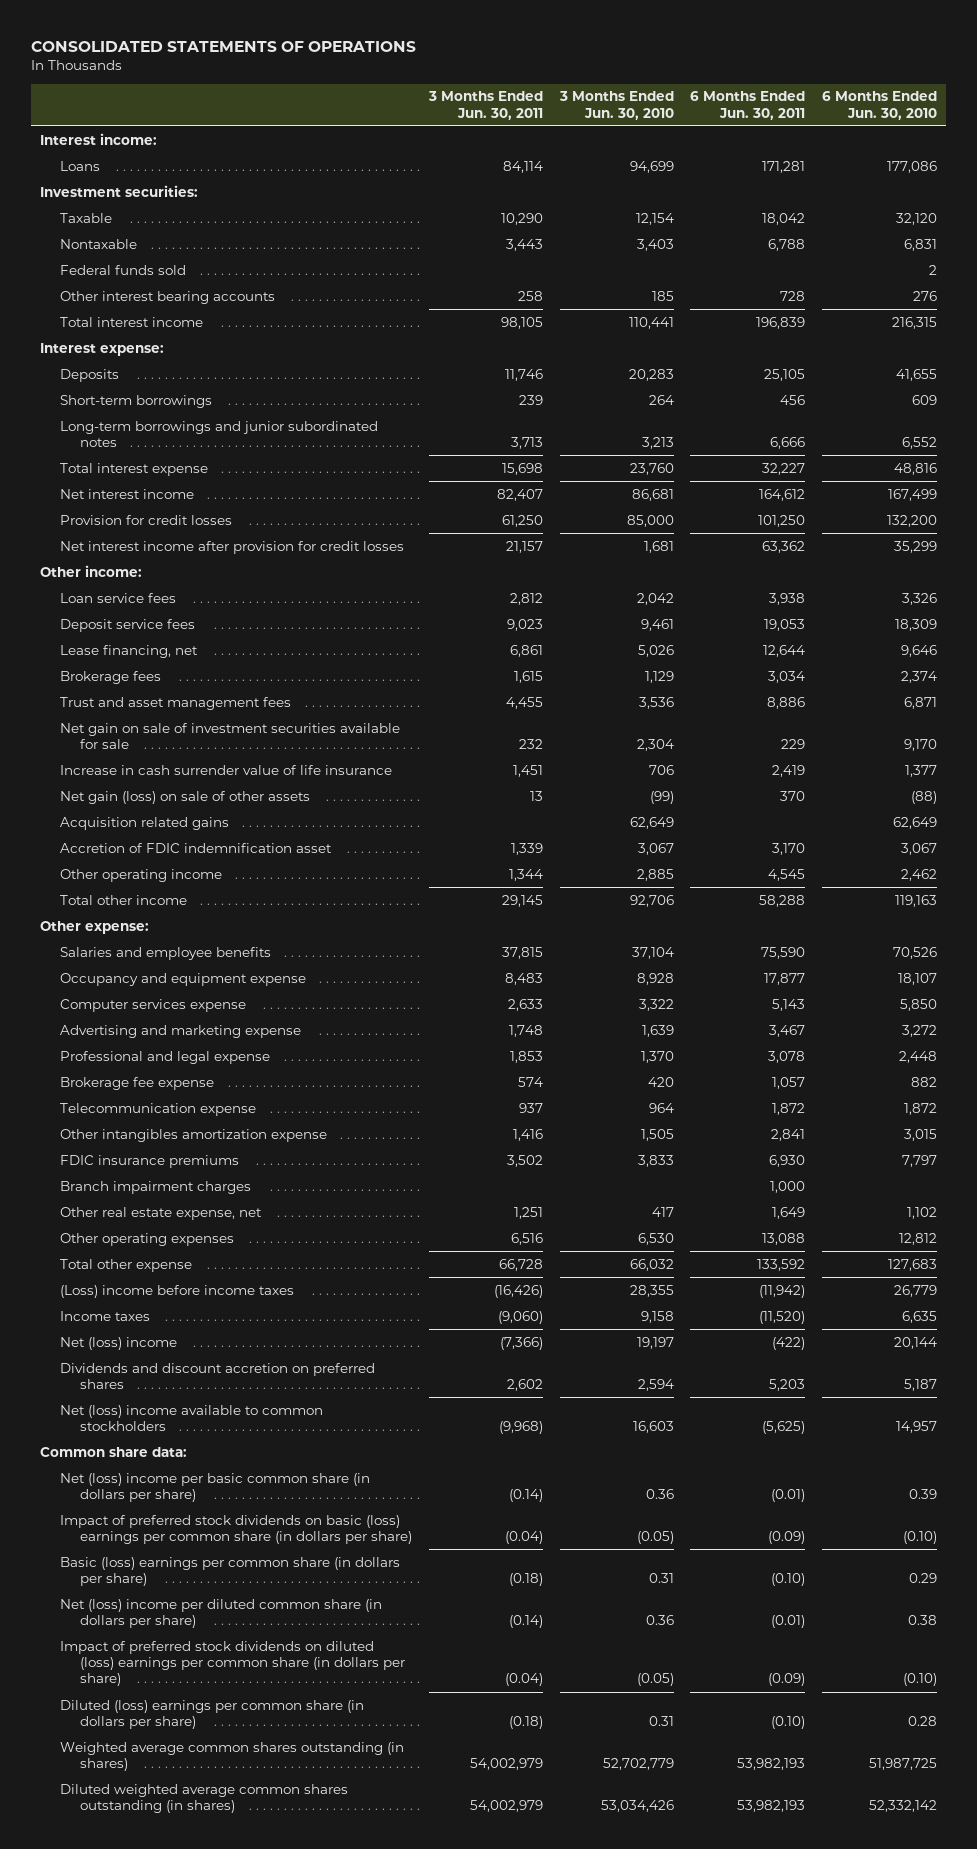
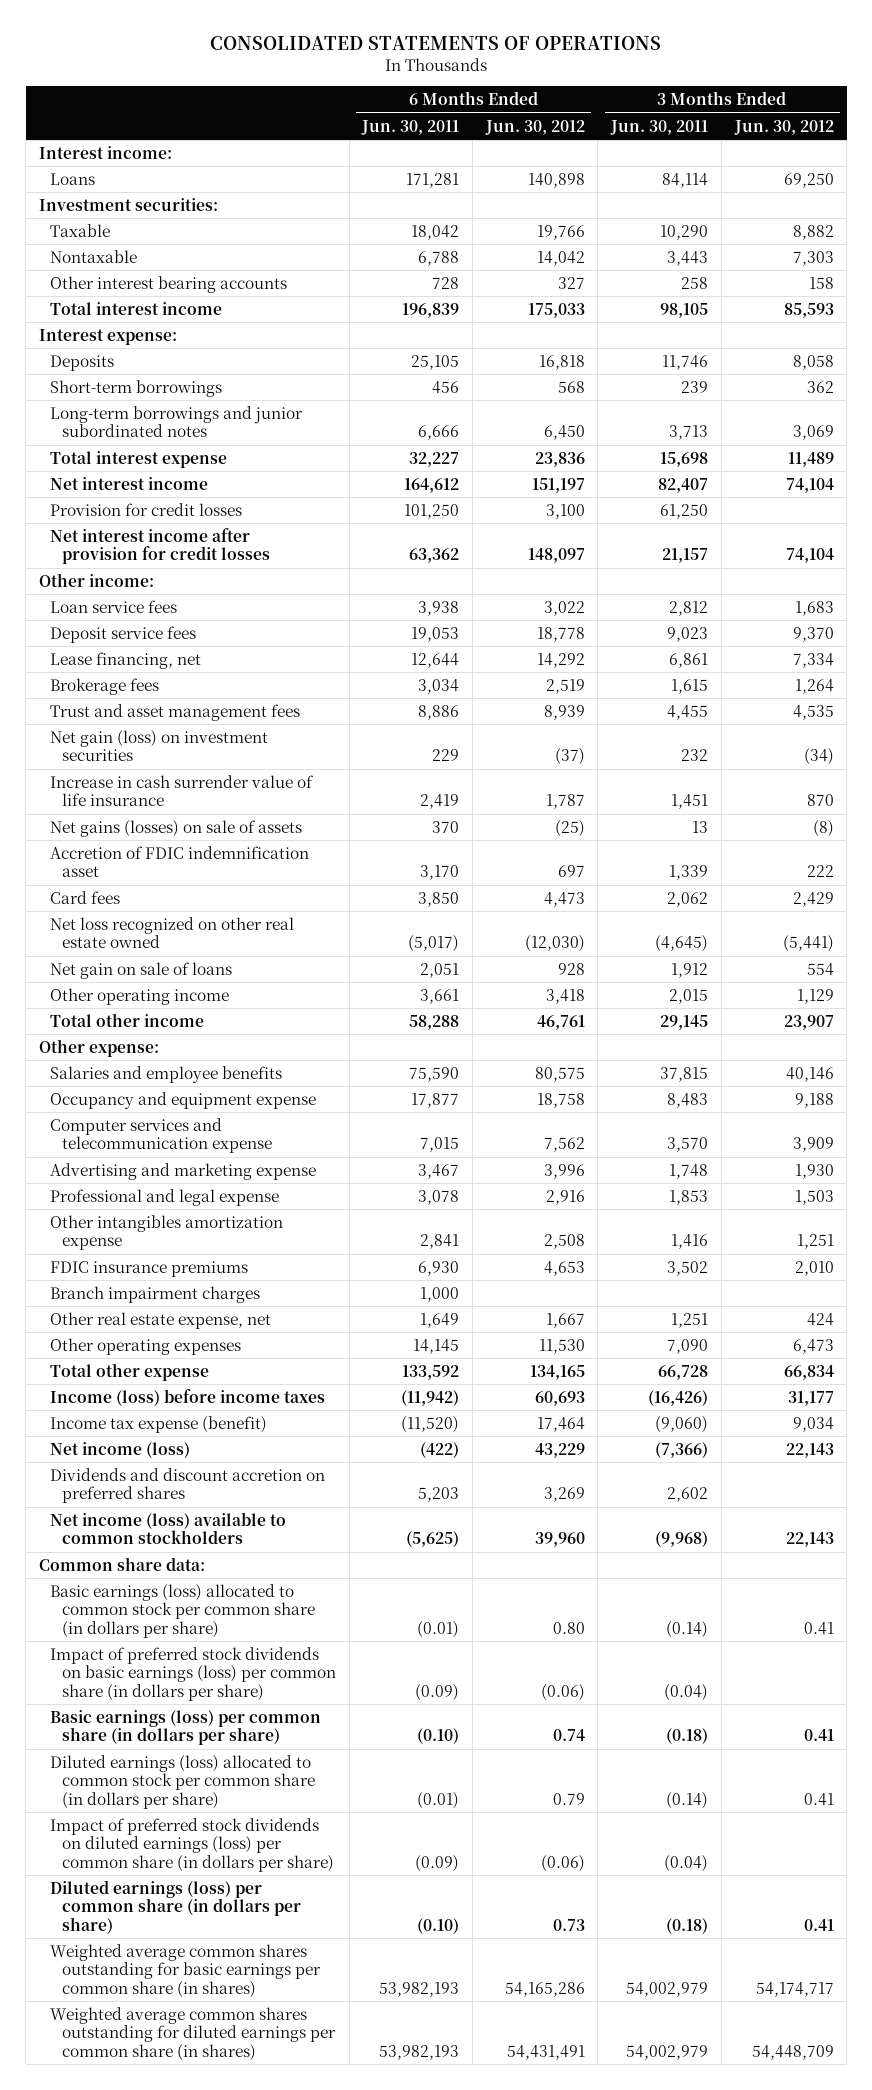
- | 3 Months Ended Jun. 30, 2011 | 3 Months Ended Jun. 30, 2010 | 6 Months Ended Jun. 30, 2011 | 6 Months Ended Jun. 30, 2010
+ | 6 Months Ended Jun. 30, 2011 | 6 Months Ended Jun. 30, 2012 | 3 Months Ended Jun. 30, 2011 | 3 Months Ended Jun. 30, 2012
- Federal funds sold | | | | 2
- Net gain on sale of investment securities available for sale | 232 | 2,304 | 229 | 9,170
+ Net gain (loss) on investment securities | 229 | (37) | 232 | (34)
- Net gain (loss) on sale of other assets | 13 | (99) | 370 | (88)
- Acquisition related gains | | 62,649 | | 62,649
+ Net gains (losses) on sale of assets | 370 | (25) | 13 | (8)
- Other operating income | 1,344 | 2,885 | 4,545 | 2,462
+ Card fees | 3,850 | 4,473 | 2,062 | 2,429
+ Net loss recognized on other real estate owned | (5,017) | (12,030) | (4,645) | (5,441)
+ Net gain on sale of loans | 2,051 | 928 | 1,912 | 554
+ Other operating income | 3,661 | 3,418 | 2,015 | 1,129
- Computer services expense | 2,633 | 3,322 | 5,143 | 5,850
+ Computer services and telecommunication expense | 7,015 | 7,562 | 3,570 | 3,909
- Brokerage fee expense | 574 | 420 | 1,057 | 882
- Telecommunication expense | 937 | 964 | 1,872 | 1,872
- Other operating expenses | 6,516 | 6,530 | 13,088 | 12,812
+ Other operating expenses | 14,145 | 11,530 | 7,090 | 6,473
- (Loss) income before income taxes | (16,426) | 28,355 | (11,942) | 26,779
- Income taxes | (9,060) | 9,158 | (11,520) | 6,635
- Net (loss) income | (7,366) | 19,197 | (422) | 20,144
+ Income (loss) before income taxes | (11,942) | 60,693 | (16,426) | 31,177
+ Income tax expense (benefit) | (11,520) | 17,464 | (9,060) | 9,034
+ Net income (loss) | (422) | 43,229 | (7,366) | 22,143
- Net (loss) income available to common stockholders | (9,968) | 16,603 | (5,625) | 14,957
+ Net income (loss) available to common stockholders | (5,625) | 39,960 | (9,968) | 22,143
- Net (loss) income per basic common share (in dollars per share) | (0.14) | 0.36 | (0.01) | 0.39
- Impact of preferred stock dividends on basic (loss) earnings per common share (in dollars per share) | (0.04) | (0.05) | (0.09) | (0.10)
- Basic (loss) earnings per common share (in dollars per share) | (0.18) | 0.31 | (0.10) | 0.29
- Net (loss) income per diluted common share (in dollars per share) | (0.14) | 0.36 | (0.01) | 0.38
- Impact of preferred stock dividends on diluted (loss) earnings per common share (in dollars per share) | (0.04) | (0.05) | (0.09) | (0.10)
- Diluted (loss) earnings per common share (in dollars per share) | (0.18) | 0.31 | (0.10) | 0.28
- Weighted average common shares outstanding (in shares) | 54,002,979 | 52,702,779 | 53,982,193 | 51,987,725
- Diluted weighted average common shares outstanding (in shares) | 54,002,979 | 53,034,426 | 53,982,193 | 52,332,142
+ Basic earnings (loss) allocated to common stock per common share (in dollars per share) | (0.01) | 0.80 | (0.14) | 0.41
+ Impact of preferred stock dividends on basic earnings (loss) per common share (in dollars per share) | (0.09) | (0.06) | (0.04) |
+ Basic earnings (loss) per common share (in dollars per share) | (0.10) | 0.74 | (0.18) | 0.41
+ Diluted earnings (loss) allocated to common stock per common share (in dollars per share) | (0.01) | 0.79 | (0.14) | 0.41
+ Impact of preferred stock dividends on diluted earnings (loss) per common share (in dollars per share) | (0.09) | (0.06) | (0.04) |
+ Diluted earnings (loss) per common share (in dollars per share) | (0.10) | 0.73 | (0.18) | 0.41
+ Weighted average common shares outstanding for basic earnings per common share (in shares) | 53,982,193 | 54,165,286 | 54,002,979 | 54,174,717
+ Weighted average common shares outstanding for diluted earnings per common share (in shares) | 53,982,193 | 54,431,491 | 54,002,979 | 54,448,709

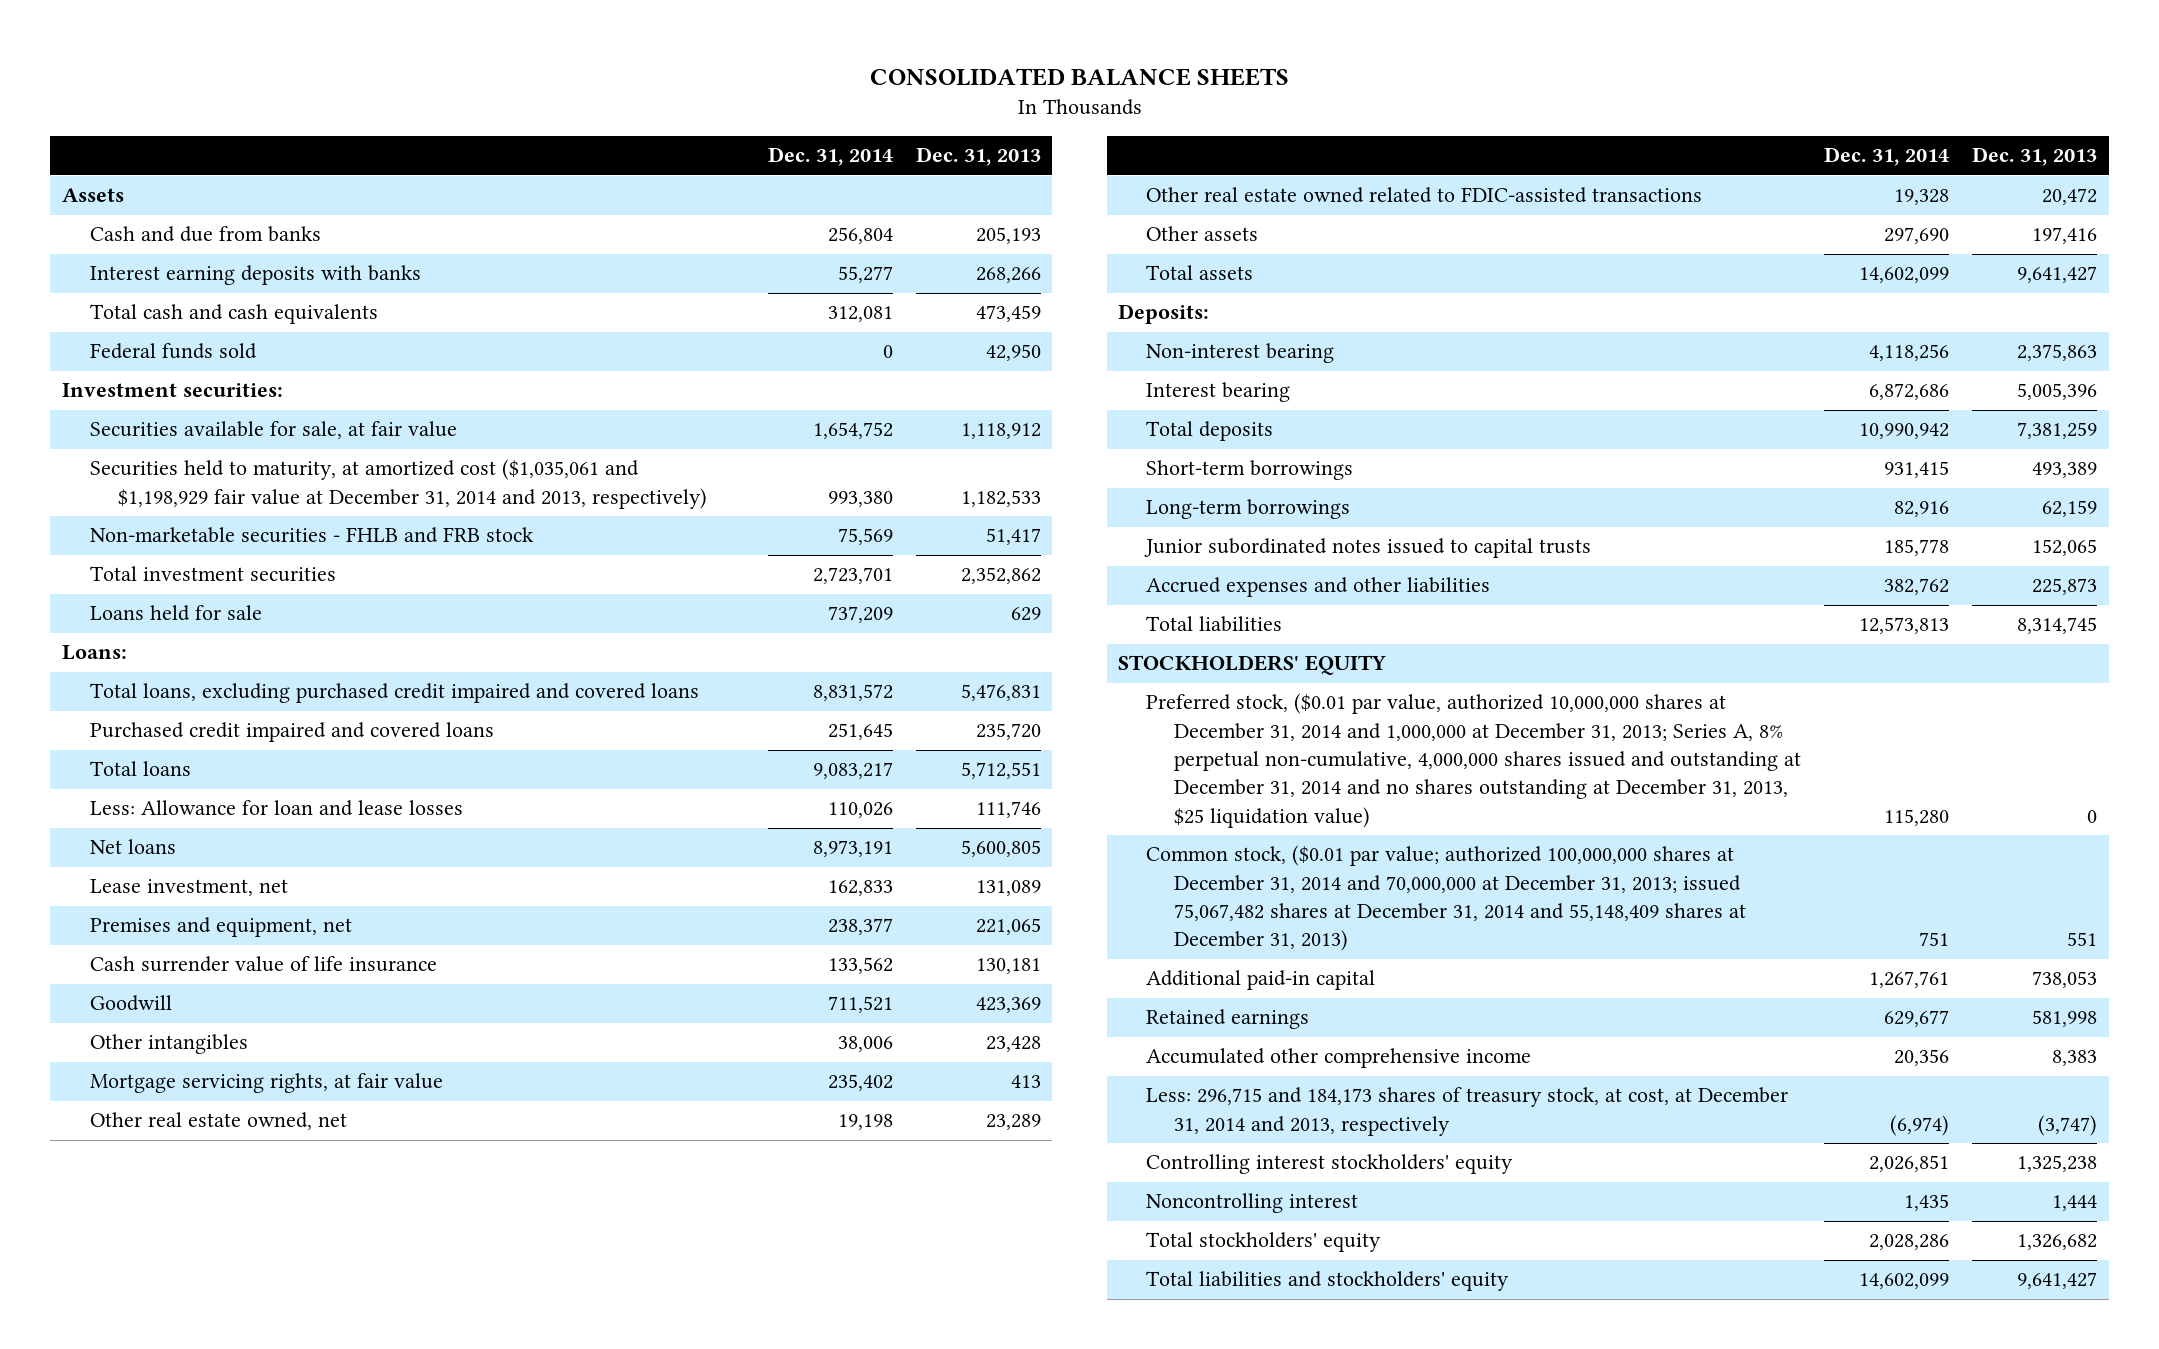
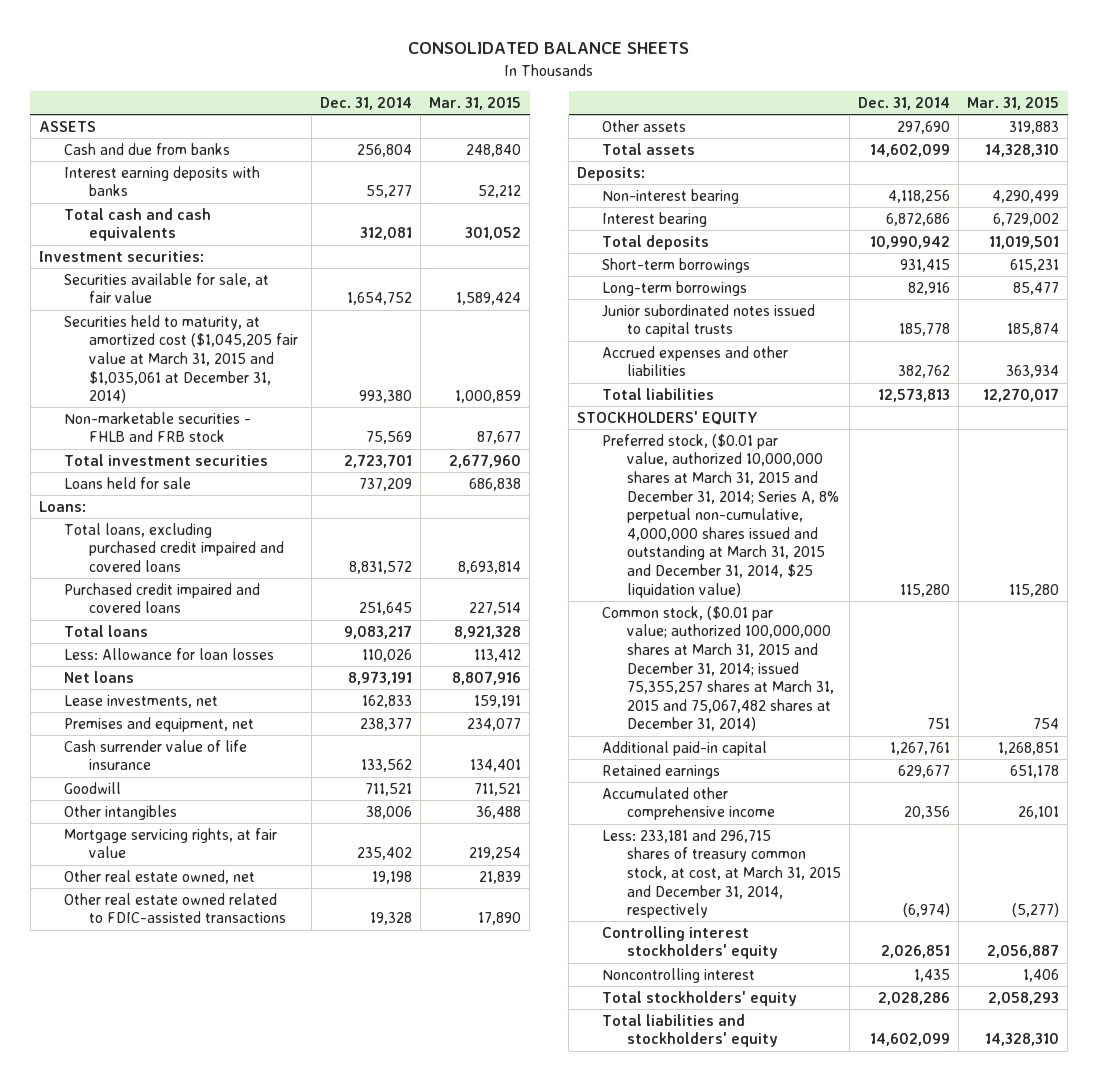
- | Dec. 31, 2014 | Dec. 31, 2013
+ | Dec. 31, 2014 | Mar. 31, 2015
- Assets
+ ASSETS
- Federal funds sold | 0 | 42,950
- Securities held to maturity, at amortized cost ($1,035,061 and $1,198,929 fair value at December 31, 2014 and 2013, respectively) | 993,380 | 1,182,533
+ Securities held to maturity, at amortized cost ($1,045,205 fair value at March 31, 2015 and $1,035,061 at December 31, 2014) | 993,380 | 1,000,859
- Less: Allowance for loan and lease losses | 110,026 | 111,746
+ Less: Allowance for loan losses | 110,026 | 113,412
- Lease investment, net | 162,833 | 131,089
+ Lease investments, net | 162,833 | 159,191
- Preferred stock, ($0.01 par value, authorized 10,000,000 shares at December 31, 2014 and 1,000,000 at December 31, 2013; Series A, 8% perpetual non-cumulative, 4,000,000 shares issued and outstanding at December 31, 2014 and no shares outstanding at December 31, 2013, $25 liquidation value) | 115,280 | 0
- Common stock, ($0.01 par value; authorized 100,000,000 shares at December 31, 2014 and 70,000,000 at December 31, 2013; issued 75,067,482 shares at December 31, 2014 and 55,148,409 shares at December 31, 2013) | 751 | 551
+ Preferred stock, ($0.01 par value, authorized 10,000,000 shares at March 31, 2015 and December 31, 2014; Series A, 8% perpetual non-cumulative, 4,000,000 shares issued and outstanding at March 31, 2015 and December 31, 2014, $25 liquidation value) | 115,280 | 115,280
+ Common stock, ($0.01 par value; authorized 100,000,000 shares at March 31, 2015 and December 31, 2014; issued 75,355,257 shares at March 31, 2015 and 75,067,482 shares at December 31, 2014) | 751 | 754
- Less: 296,715 and 184,173 shares of treasury stock, at cost, at December 31, 2014 and 2013, respectively | (6,974) | (3,747)
+ Less: 233,181 and 296,715 shares of treasury common stock, at cost, at March 31, 2015 and December 31, 2014, respectively | (6,974) | (5,277)

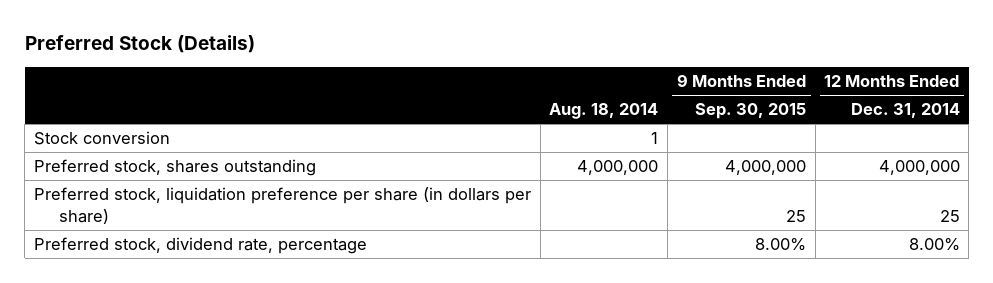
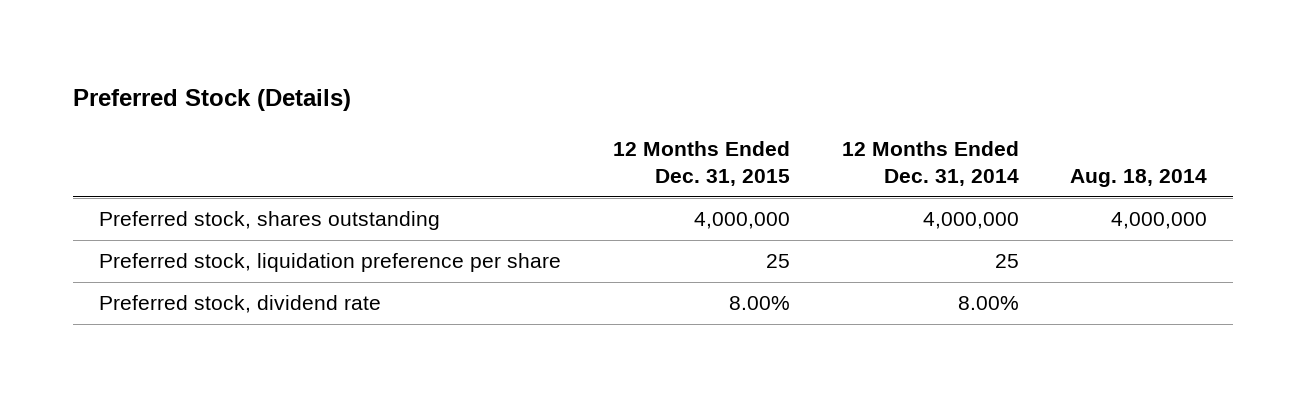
- | Aug. 18, 2014 | 9 Months Ended Sep. 30, 2015 | 12 Months Ended Dec. 31, 2014
+ | 12 Months Ended Dec. 31, 2015 | 12 Months Ended Dec. 31, 2014 | Aug. 18, 2014
- Stock conversion | 1 | |
- Preferred stock, liquidation preference per share (in dollars per share) | | 25 | 25
- Preferred stock, dividend rate, percentage | | 8.00% | 8.00%
+ Preferred stock, liquidation preference per share | 25 | 25 |
+ Preferred stock, dividend rate | 8.00% | 8.00% |

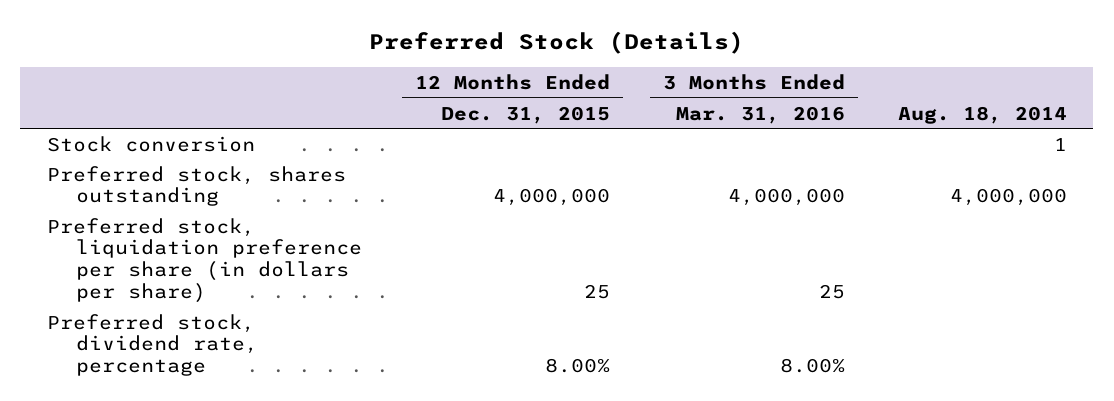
- | 12 Months Ended Dec. 31, 2015 | 12 Months Ended Dec. 31, 2014 | Aug. 18, 2014
+ | 12 Months Ended Dec. 31, 2015 | 3 Months Ended Mar. 31, 2016 | Aug. 18, 2014
+ Stock conversion | | | 1
- Preferred stock, liquidation preference per share | 25 | 25 |
- Preferred stock, dividend rate | 8.00% | 8.00% |
+ Preferred stock, liquidation preference per share (in dollars per share) | 25 | 25 |
+ Preferred stock, dividend rate, percentage | 8.00% | 8.00% |

